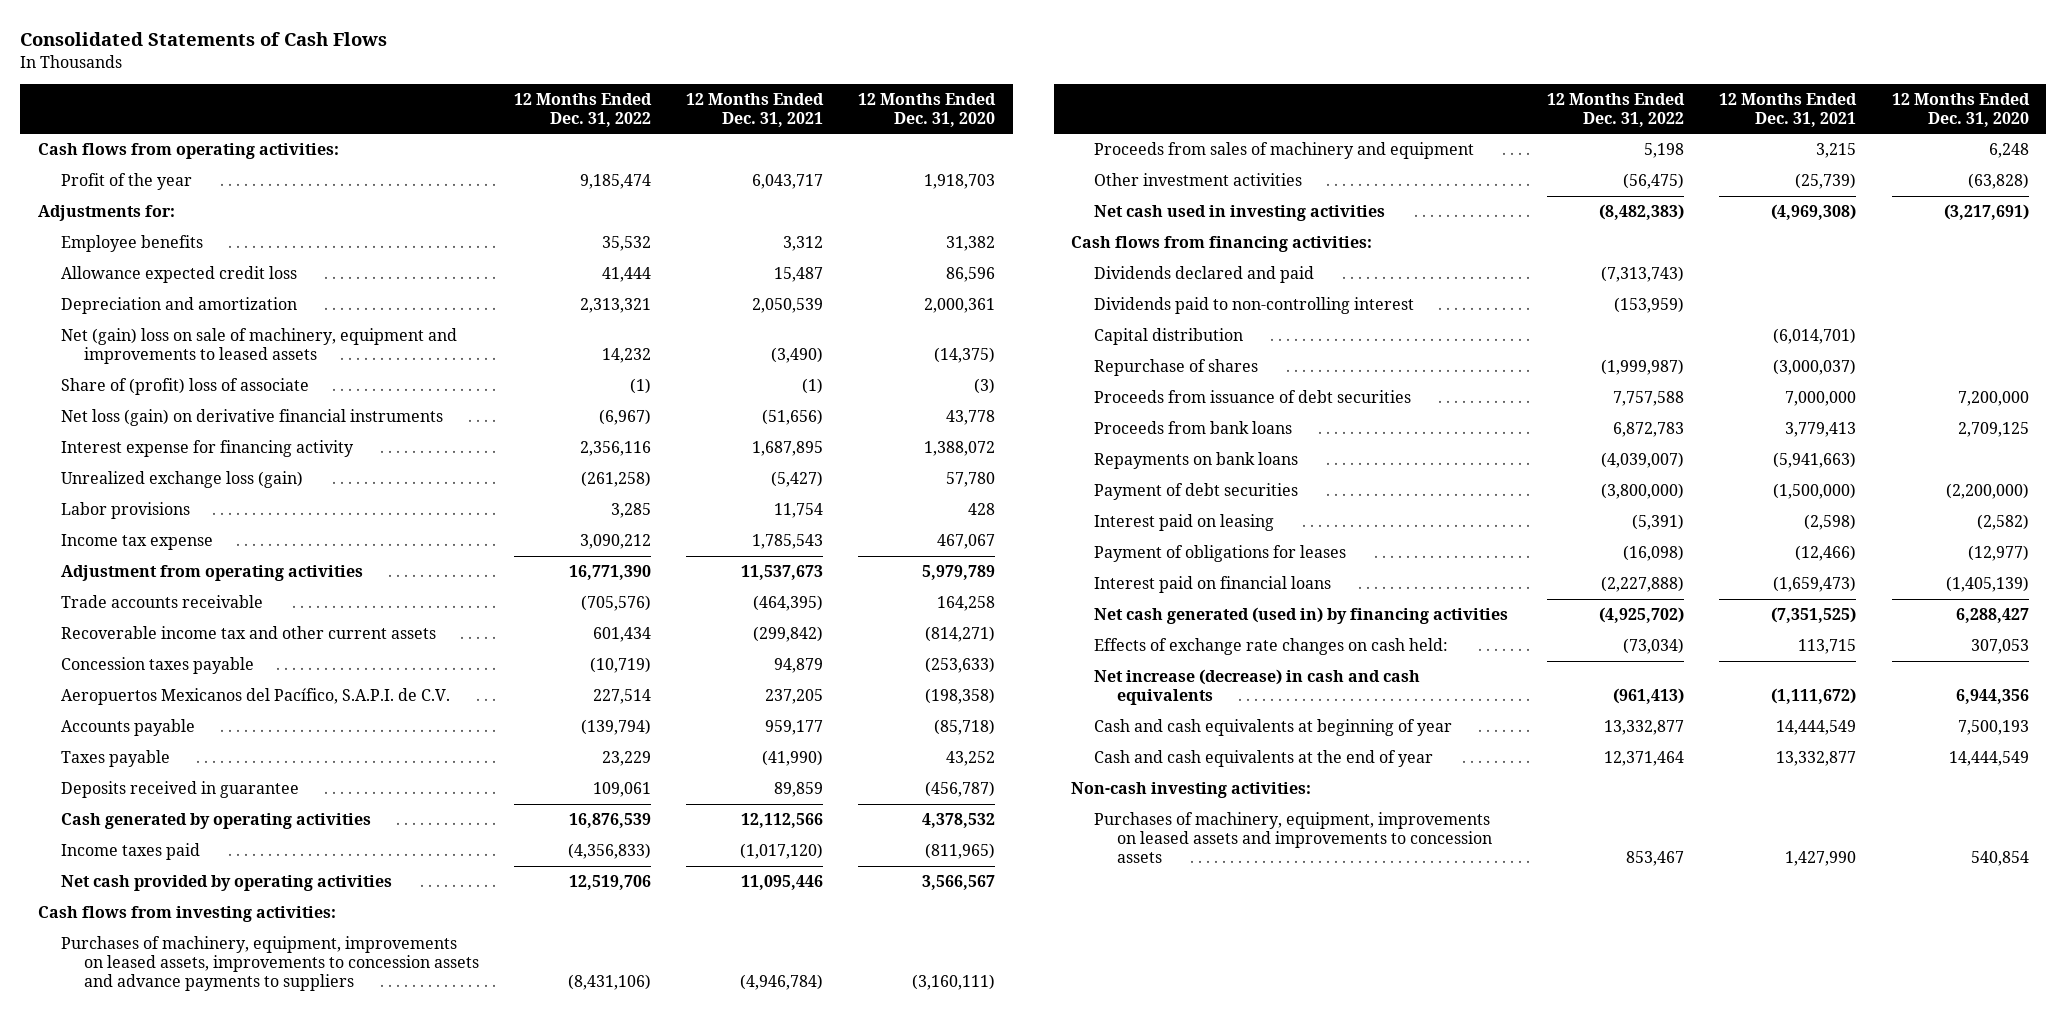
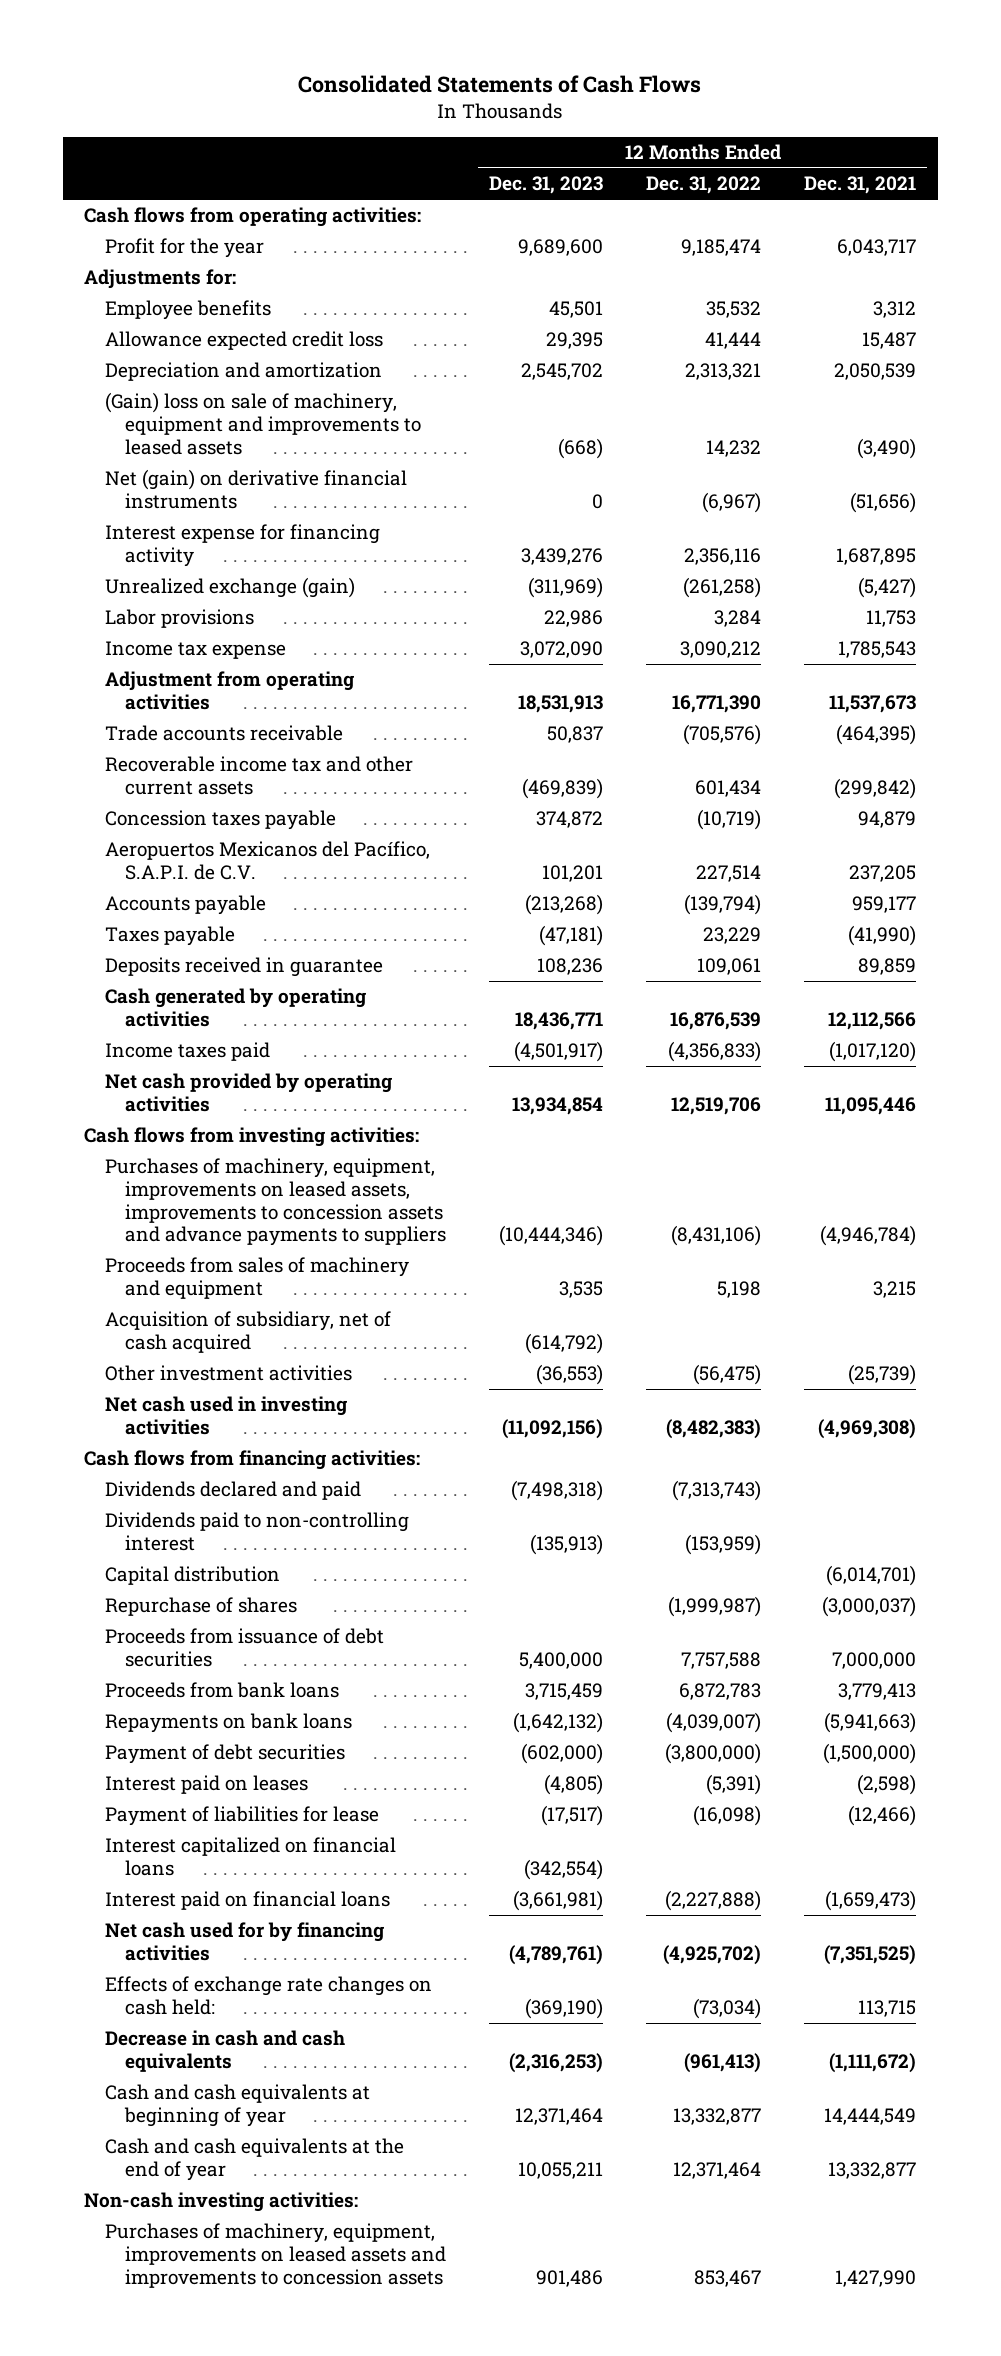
- | 12 Months Ended Dec. 31, 2022 | 12 Months Ended Dec. 31, 2021 | 12 Months Ended Dec. 31, 2020
+ | 12 Months Ended Dec. 31, 2023 | 12 Months Ended Dec. 31, 2022 | 12 Months Ended Dec. 31, 2021
- Profit of the year | 9,185,474 | 6,043,717 | 1,918,703
+ Profit for the year | 9,689,600 | 9,185,474 | 6,043,717
- Net (gain) loss on sale of machinery, equipment and improvements to leased assets | 14,232 | (3,490) | (14,375)
- Share of (profit) loss of associate | (1) | (1) | (3)
- Net loss (gain) on derivative financial instruments | (6,967) | (51,656) | 43,778
+ (Gain) loss on sale of machinery, equipment and improvements to leased assets | (668) | 14,232 | (3,490)
+ Net (gain) on derivative financial instruments | 0 | (6,967) | (51,656)
- Unrealized exchange loss (gain) | (261,258) | (5,427) | 57,780
- Labor provisions | 3,285 | 11,754 | 428
+ Unrealized exchange (gain) | (311,969) | (261,258) | (5,427)
+ Labor provisions | 22,986 | 3,284 | 11,753
+ Acquisition of subsidiary, net of cash acquired | (614,792) | |
- Interest paid on leasing | (5,391) | (2,598) | (2,582)
- Payment of obligations for leases | (16,098) | (12,466) | (12,977)
+ Interest paid on leases | (4,805) | (5,391) | (2,598)
+ Payment of liabilities for lease | (17,517) | (16,098) | (12,466)
+ Interest capitalized on financial loans | (342,554) | |
- Net cash generated (used in) by financing activities | (4,925,702) | (7,351,525) | 6,288,427
+ Net cash used for by financing activities | (4,789,761) | (4,925,702) | (7,351,525)
- Net increase (decrease) in cash and cash equivalents | (961,413) | (1,111,672) | 6,944,356
+ Decrease in cash and cash equivalents | (2,316,253) | (961,413) | (1,111,672)

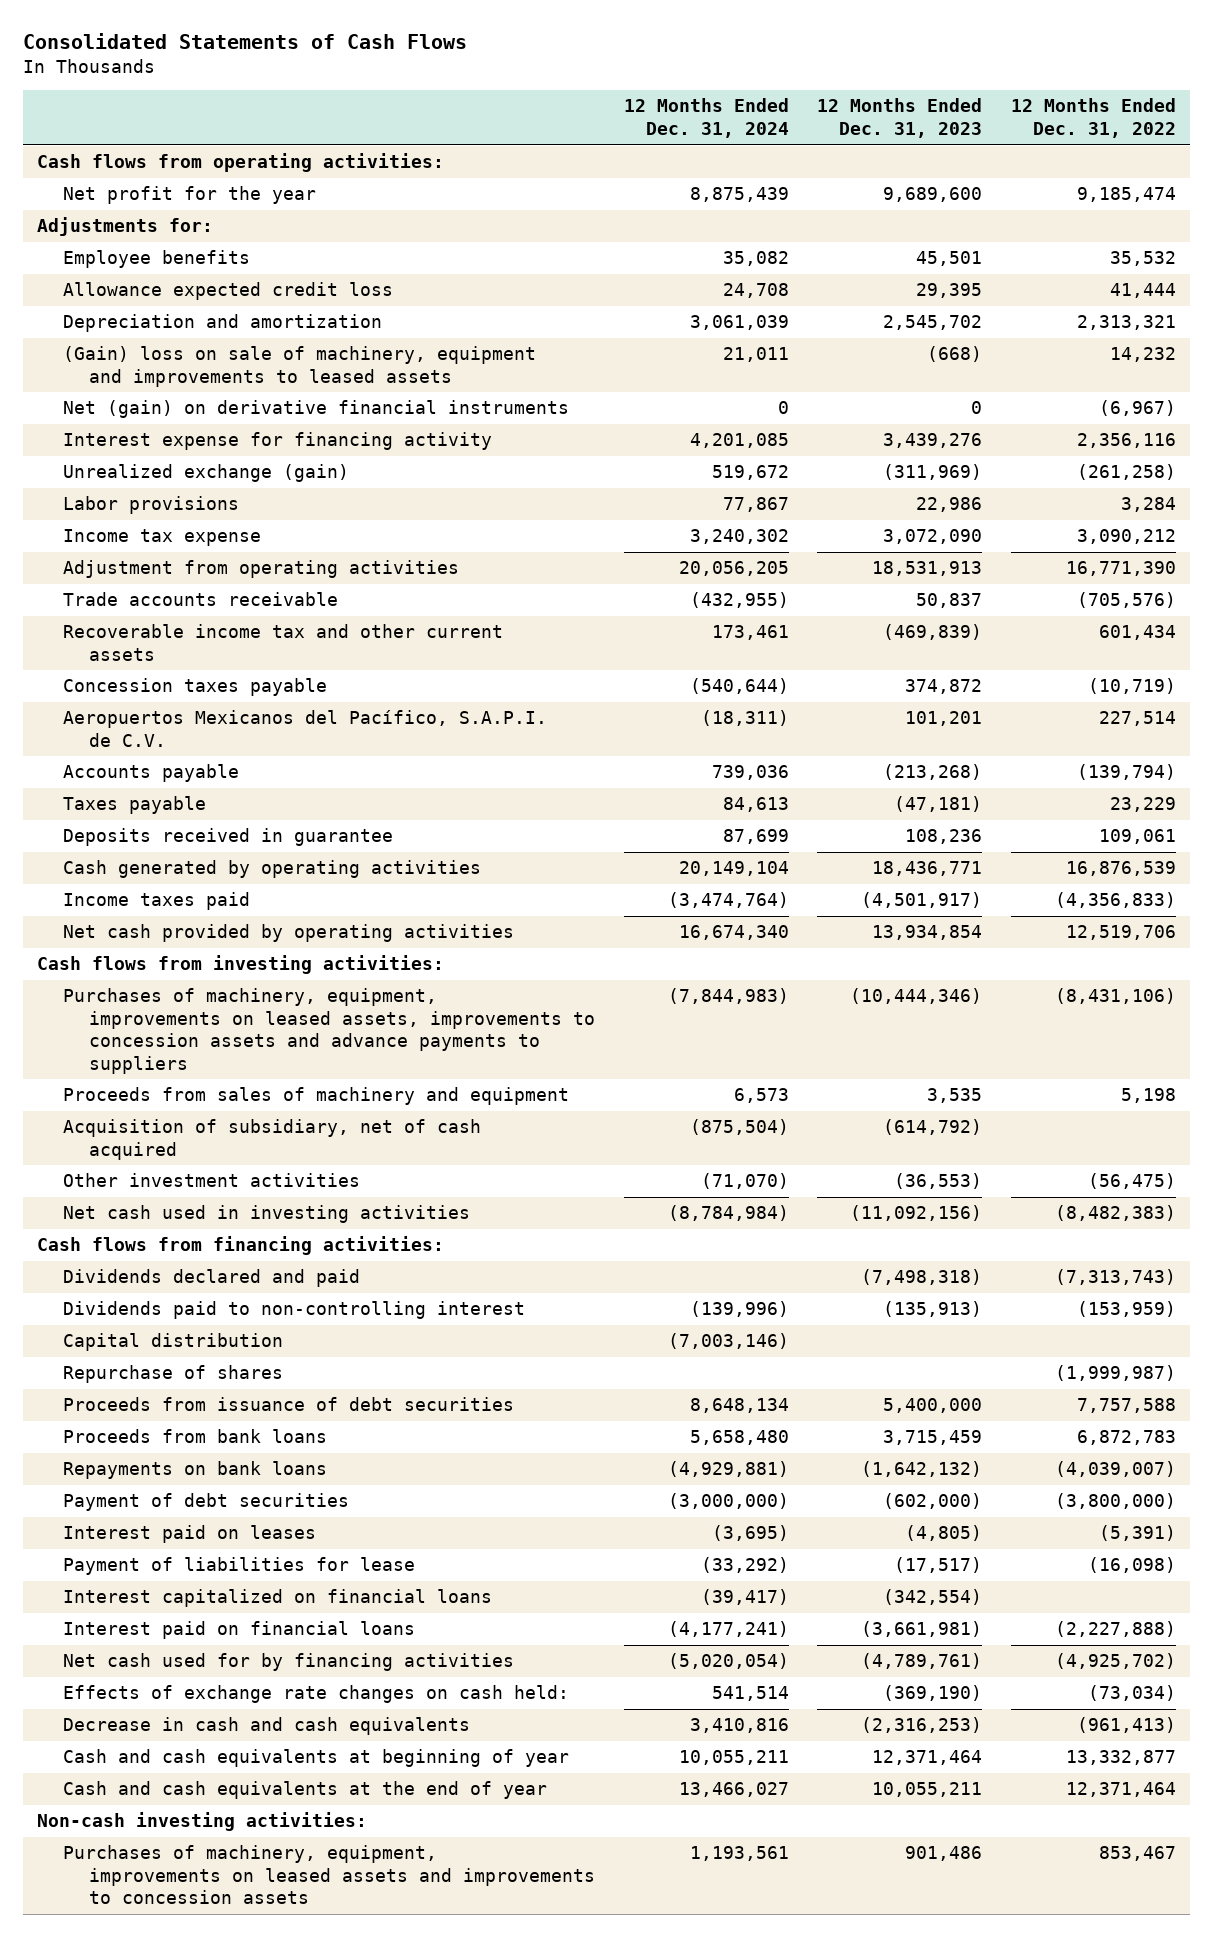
- | 12 Months Ended Dec. 31, 2023 | 12 Months Ended Dec. 31, 2022 | 12 Months Ended Dec. 31, 2021
+ | 12 Months Ended Dec. 31, 2024 | 12 Months Ended Dec. 31, 2023 | 12 Months Ended Dec. 31, 2022
- Profit for the year | 9,689,600 | 9,185,474 | 6,043,717
+ Net profit for the year | 8,875,439 | 9,689,600 | 9,185,474

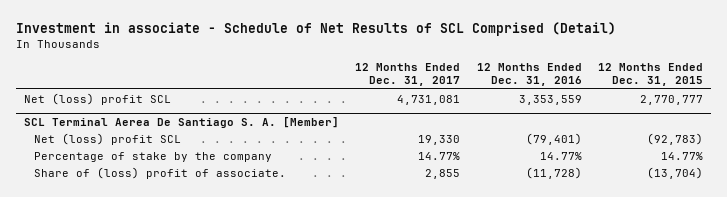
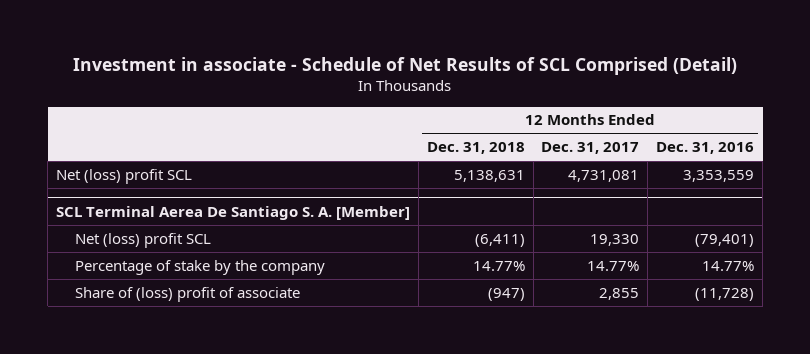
- | 12 Months Ended Dec. 31, 2017 | 12 Months Ended Dec. 31, 2016 | 12 Months Ended Dec. 31, 2015
+ | 12 Months Ended Dec. 31, 2018 | 12 Months Ended Dec. 31, 2017 | 12 Months Ended Dec. 31, 2016
@ SCL Terminal Aerea De Santiago S. A. [Member]
- Share of (loss) profit of associate. | 2,855 | (11,728) | (13,704)
+ Share of (loss) profit of associate | (947) | 2,855 | (11,728)

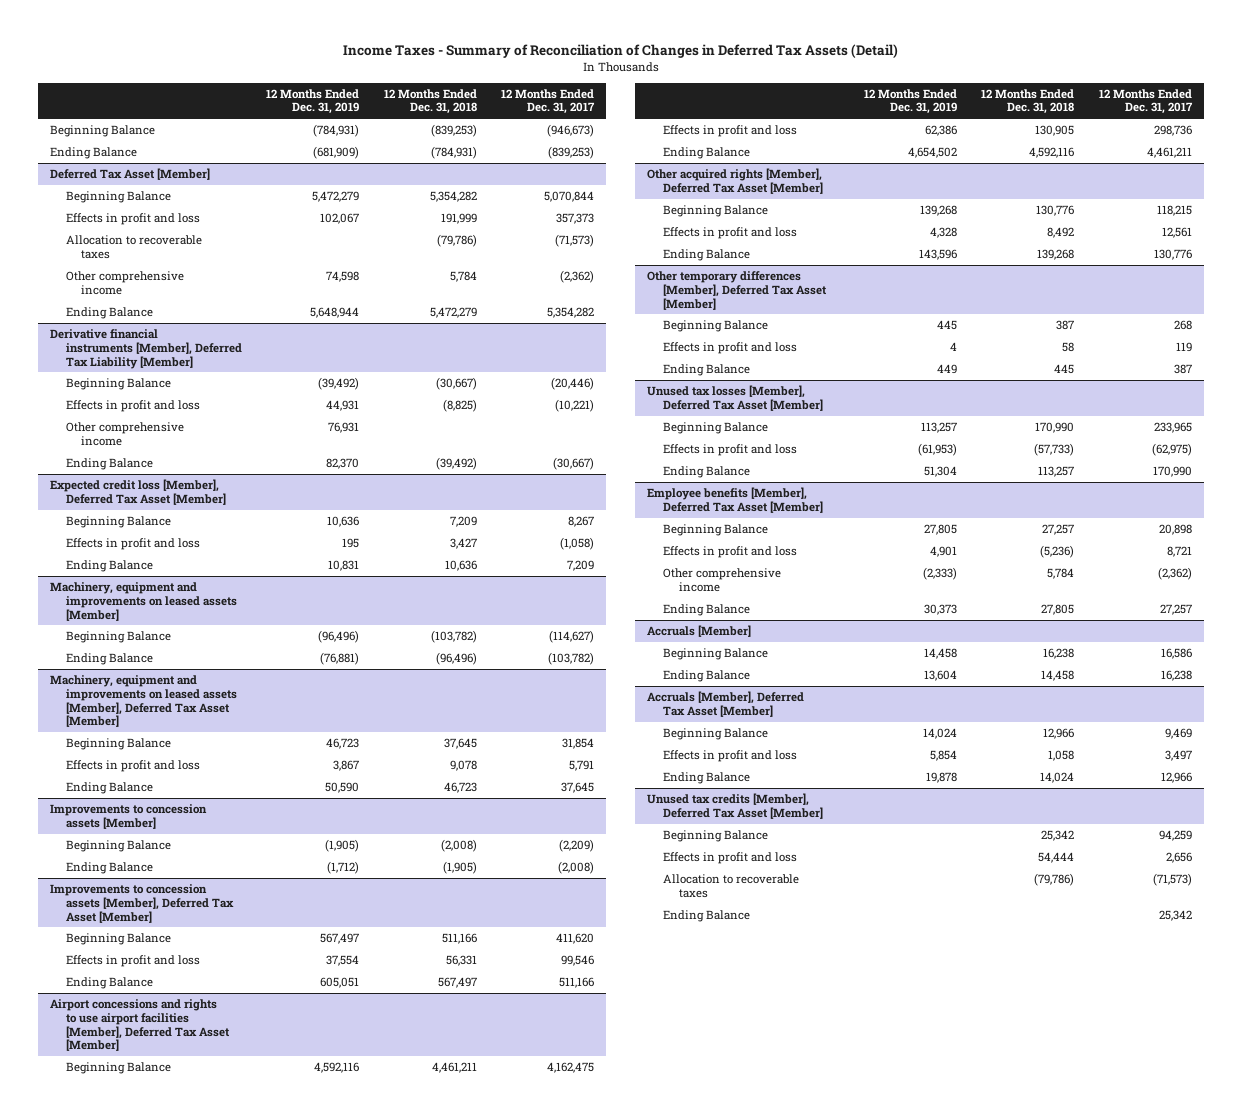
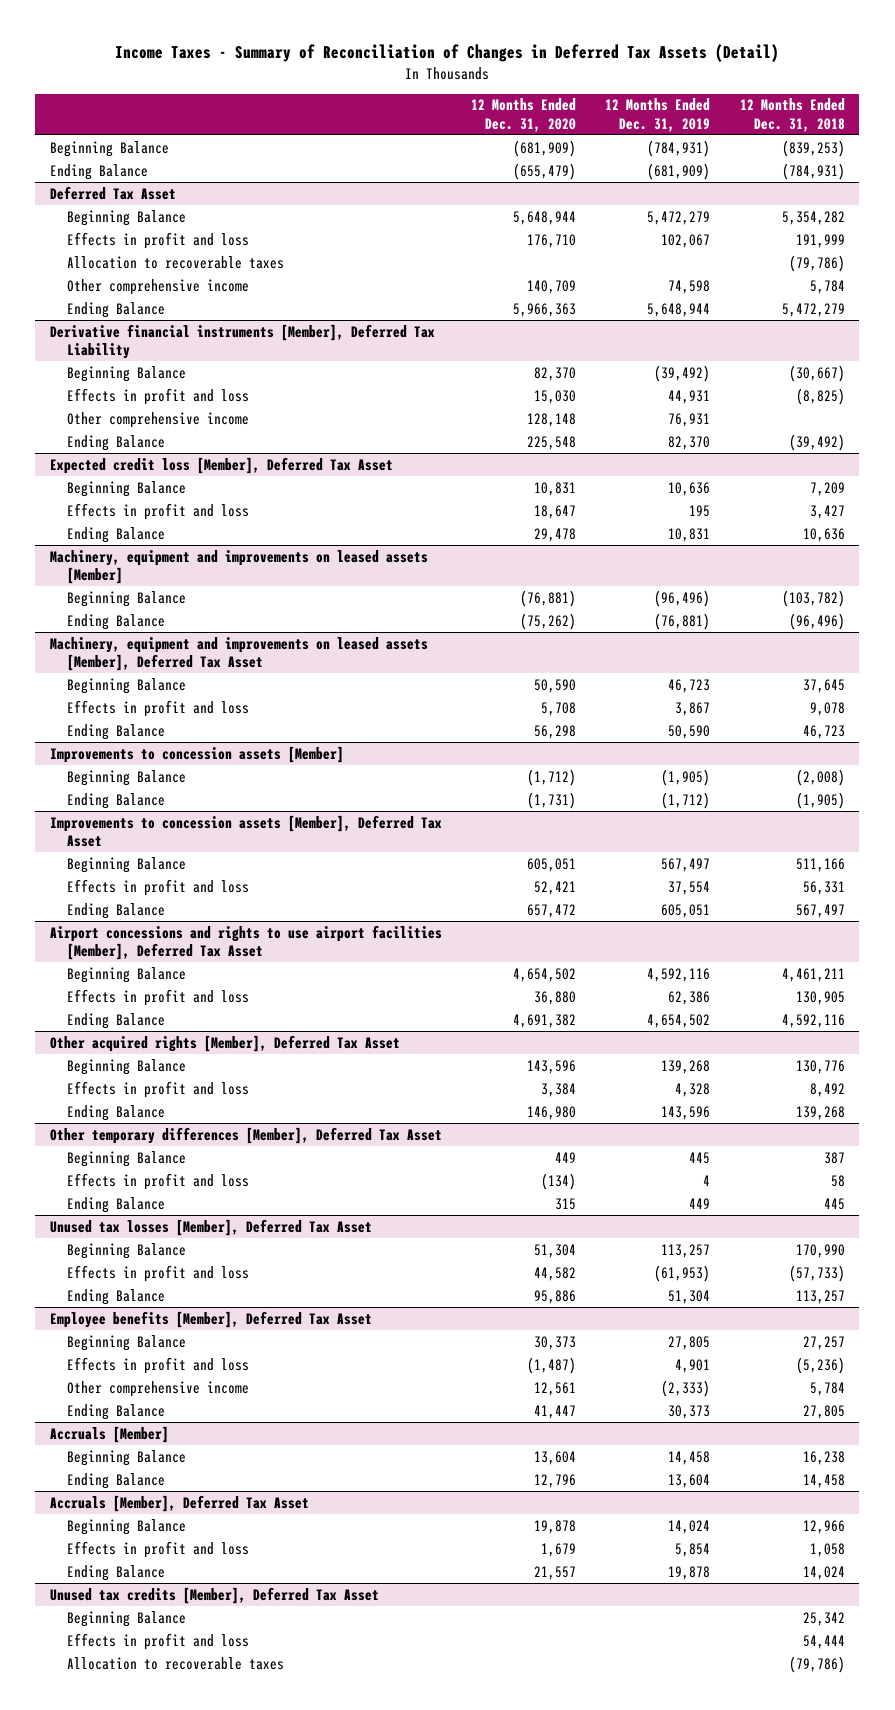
- | 12 Months Ended Dec. 31, 2019 | 12 Months Ended Dec. 31, 2018 | 12 Months Ended Dec. 31, 2017
+ | 12 Months Ended Dec. 31, 2020 | 12 Months Ended Dec. 31, 2019 | 12 Months Ended Dec. 31, 2018
- Deferred Tax Asset [Member]
+ Deferred Tax Asset
- Derivative financial instruments [Member], Deferred Tax Liability [Member]
+ Derivative financial instruments [Member], Deferred Tax Liability
- Expected credit loss [Member], Deferred Tax Asset [Member]
+ Expected credit loss [Member], Deferred Tax Asset
- Machinery, equipment and improvements on leased assets [Member], Deferred Tax Asset [Member]
+ Machinery, equipment and improvements on leased assets [Member], Deferred Tax Asset
- Improvements to concession assets [Member], Deferred Tax Asset [Member]
+ Improvements to concession assets [Member], Deferred Tax Asset
- Airport concessions and rights to use airport facilities [Member], Deferred Tax Asset [Member]
+ Airport concessions and rights to use airport facilities [Member], Deferred Tax Asset
- Other acquired rights [Member], Deferred Tax Asset [Member]
+ Other acquired rights [Member], Deferred Tax Asset
- Other temporary differences [Member], Deferred Tax Asset [Member]
+ Other temporary differences [Member], Deferred Tax Asset
- Unused tax losses [Member], Deferred Tax Asset [Member]
+ Unused tax losses [Member], Deferred Tax Asset
- Employee benefits [Member], Deferred Tax Asset [Member]
+ Employee benefits [Member], Deferred Tax Asset
- Accruals [Member], Deferred Tax Asset [Member]
+ Accruals [Member], Deferred Tax Asset
- Unused tax credits [Member], Deferred Tax Asset [Member]
+ Unused tax credits [Member], Deferred Tax Asset
- Ending Balance | | | 25,342

